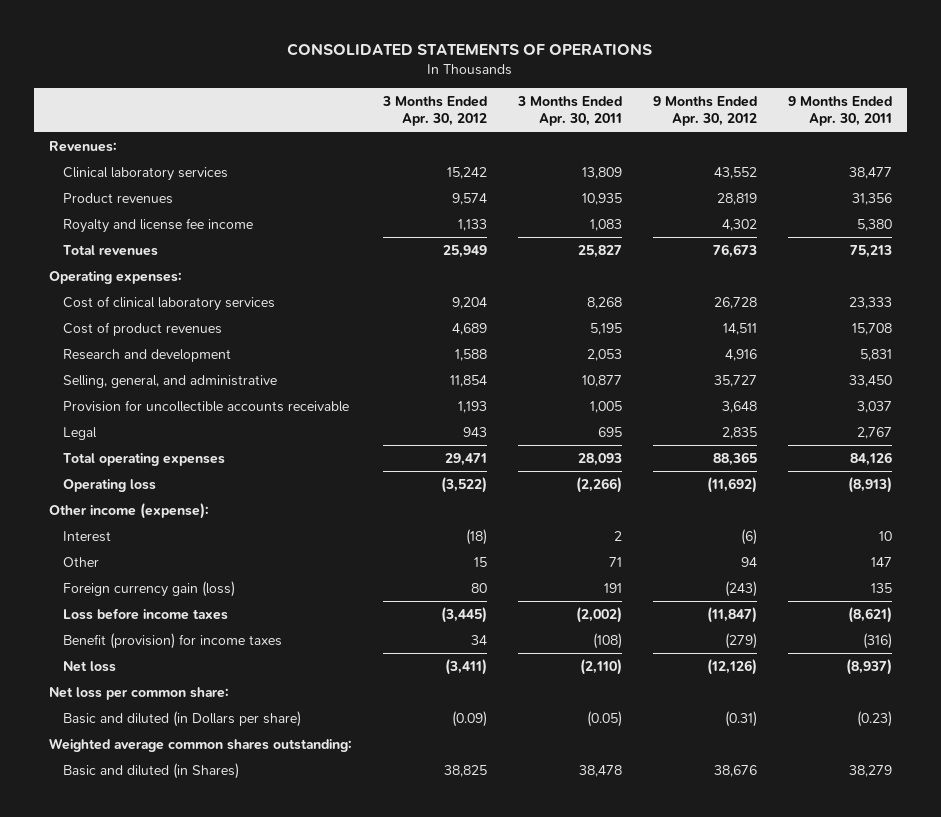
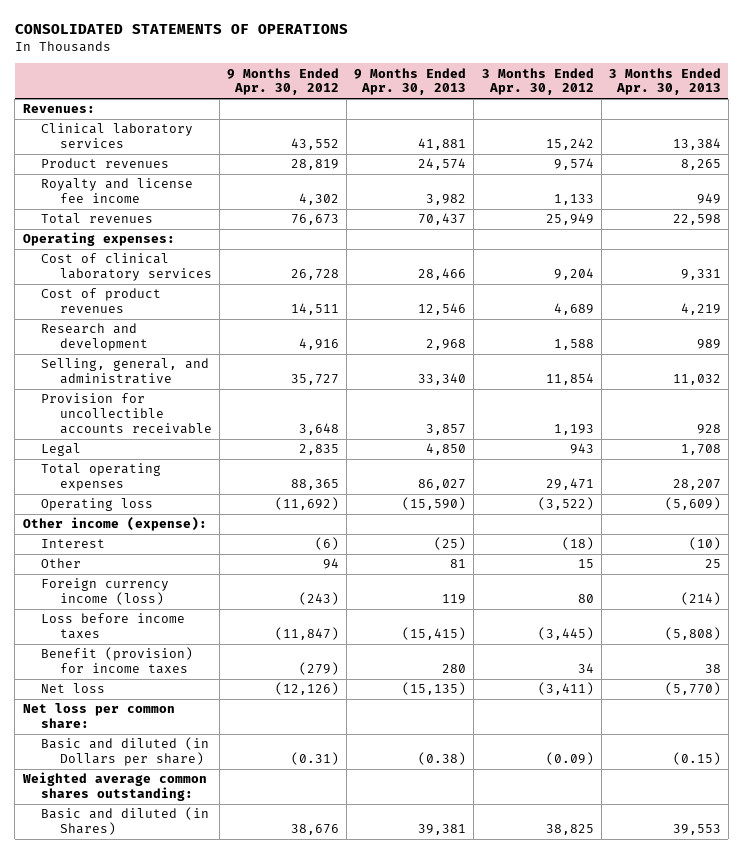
- | 3 Months Ended Apr. 30, 2012 | 3 Months Ended Apr. 30, 2011 | 9 Months Ended Apr. 30, 2012 | 9 Months Ended Apr. 30, 2011
+ | 9 Months Ended Apr. 30, 2012 | 9 Months Ended Apr. 30, 2013 | 3 Months Ended Apr. 30, 2012 | 3 Months Ended Apr. 30, 2013
- Foreign currency gain (loss) | 80 | 191 | (243) | 135
+ Foreign currency income (loss) | (243) | 119 | 80 | (214)

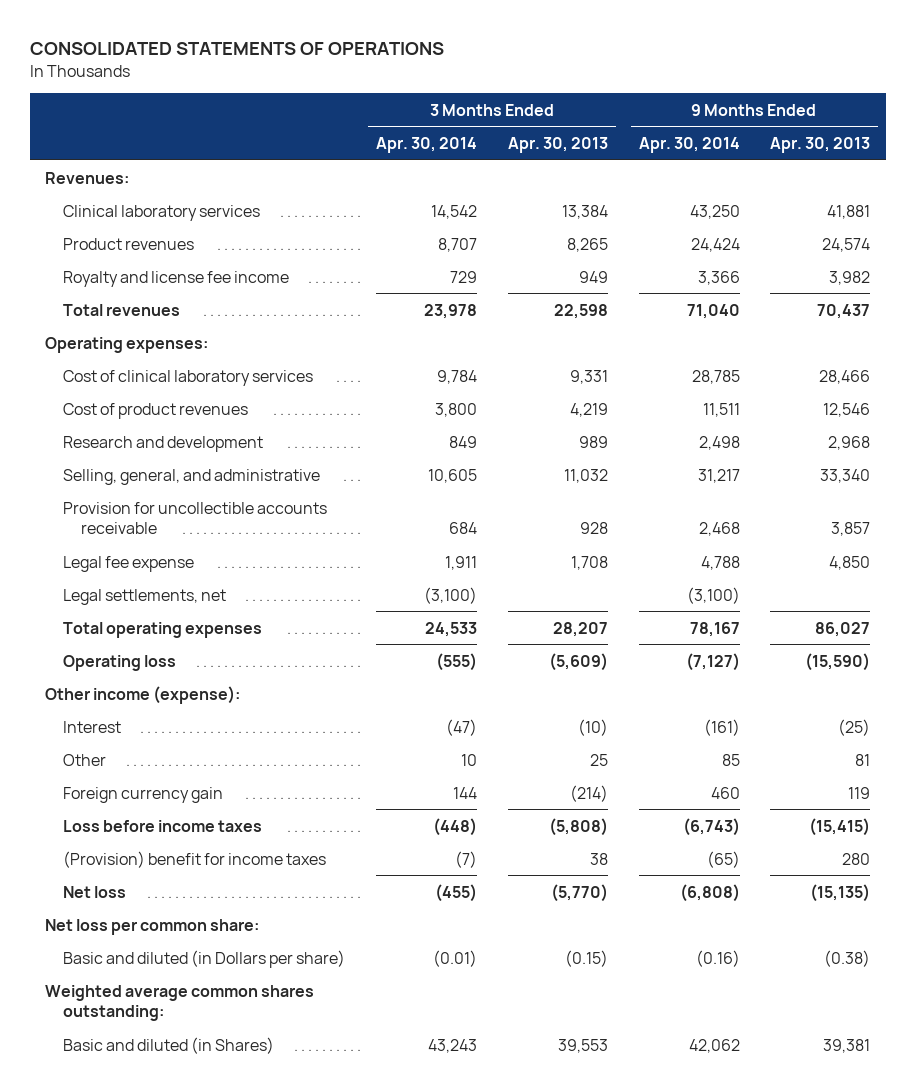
- | 9 Months Ended Apr. 30, 2012 | 9 Months Ended Apr. 30, 2013 | 3 Months Ended Apr. 30, 2012 | 3 Months Ended Apr. 30, 2013
+ | 3 Months Ended Apr. 30, 2014 | 3 Months Ended Apr. 30, 2013 | 9 Months Ended Apr. 30, 2014 | 9 Months Ended Apr. 30, 2013
- Legal | 2,835 | 4,850 | 943 | 1,708
+ Legal fee expense | 1,911 | 1,708 | 4,788 | 4,850
+ Legal settlements, net | (3,100) | | (3,100) |
- Foreign currency income (loss) | (243) | 119 | 80 | (214)
+ Foreign currency gain | 144 | (214) | 460 | 119
- Benefit (provision) for income taxes | (279) | 280 | 34 | 38
+ (Provision) benefit for income taxes | (7) | 38 | (65) | 280

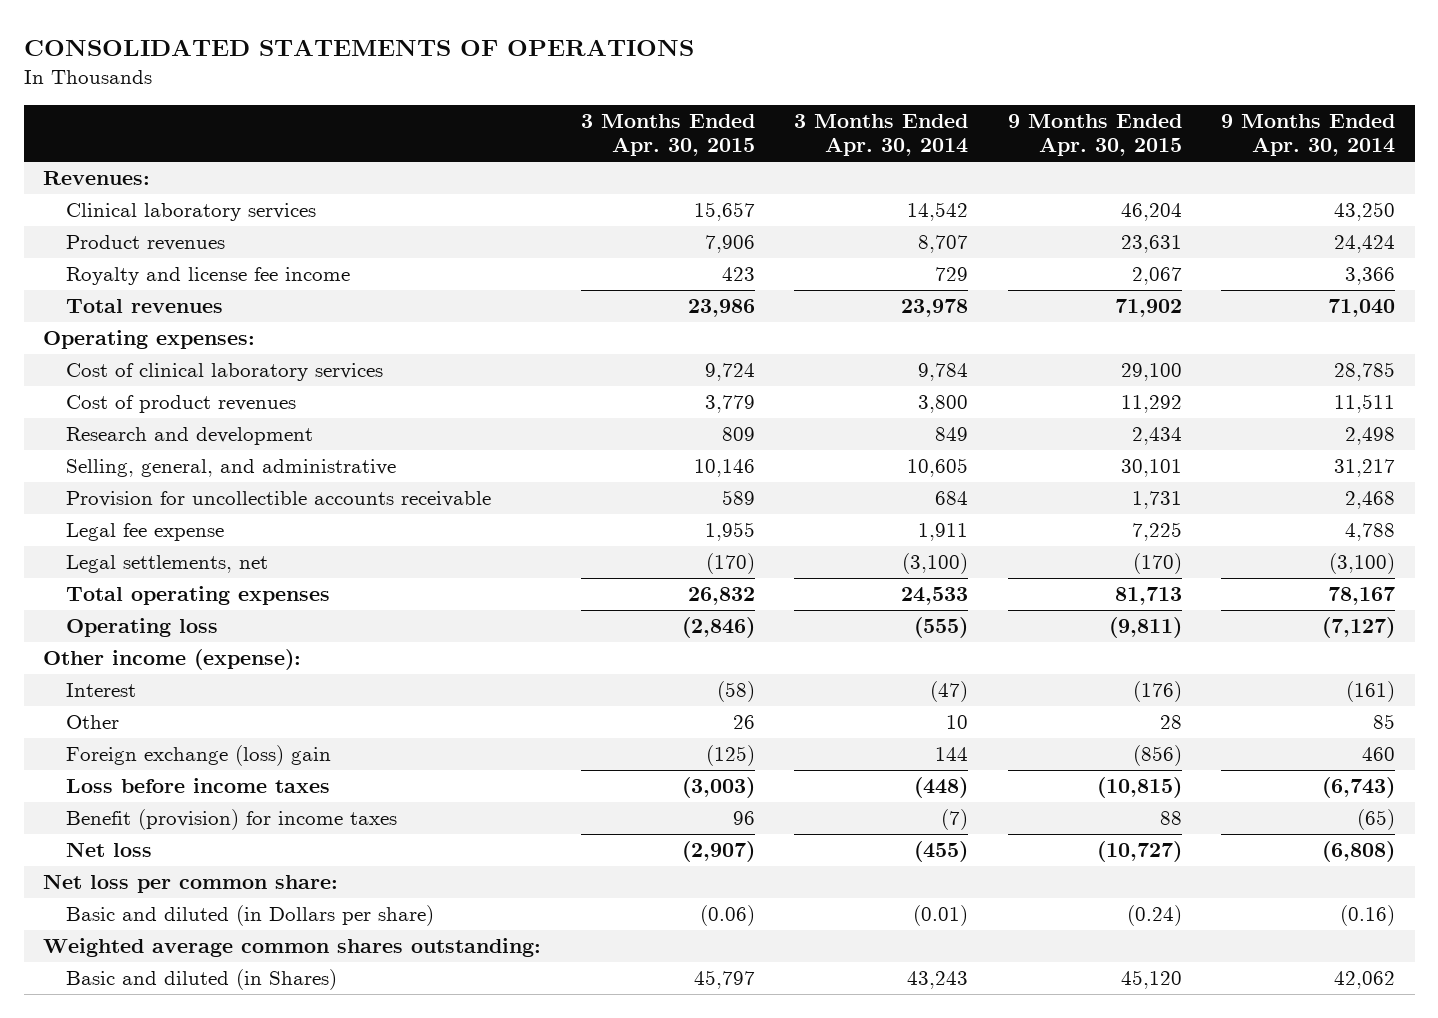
- | 3 Months Ended Apr. 30, 2014 | 3 Months Ended Apr. 30, 2013 | 9 Months Ended Apr. 30, 2014 | 9 Months Ended Apr. 30, 2013
+ | 3 Months Ended Apr. 30, 2015 | 3 Months Ended Apr. 30, 2014 | 9 Months Ended Apr. 30, 2015 | 9 Months Ended Apr. 30, 2014
- Foreign currency gain | 144 | (214) | 460 | 119
+ Foreign exchange (loss) gain | (125) | 144 | (856) | 460
- (Provision) benefit for income taxes | (7) | 38 | (65) | 280
+ Benefit (provision) for income taxes | 96 | (7) | 88 | (65)

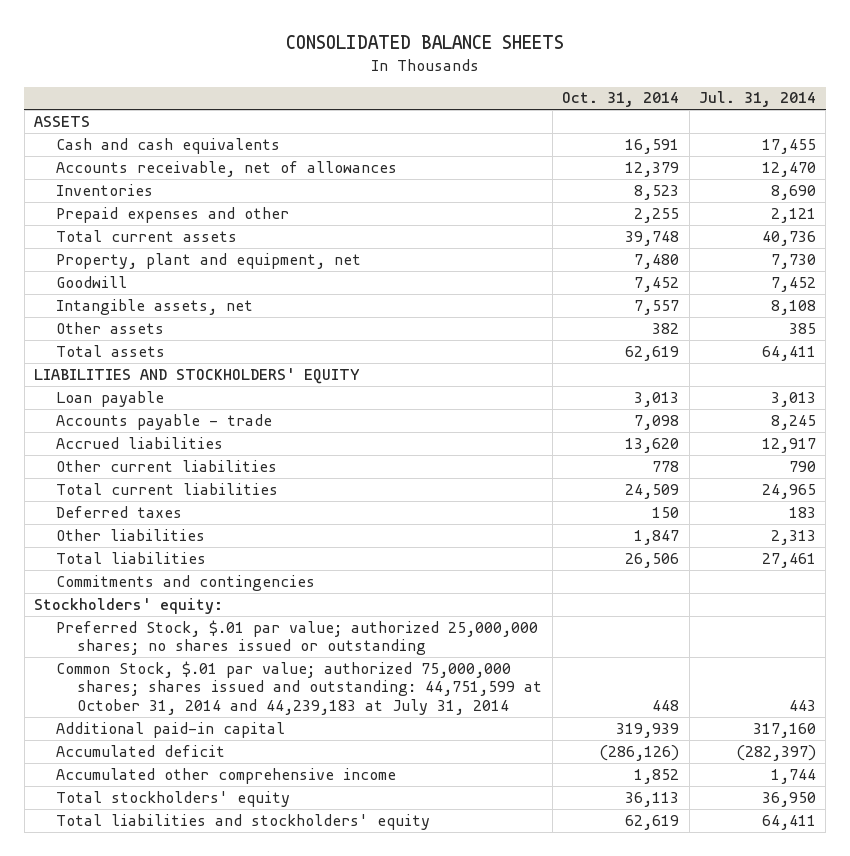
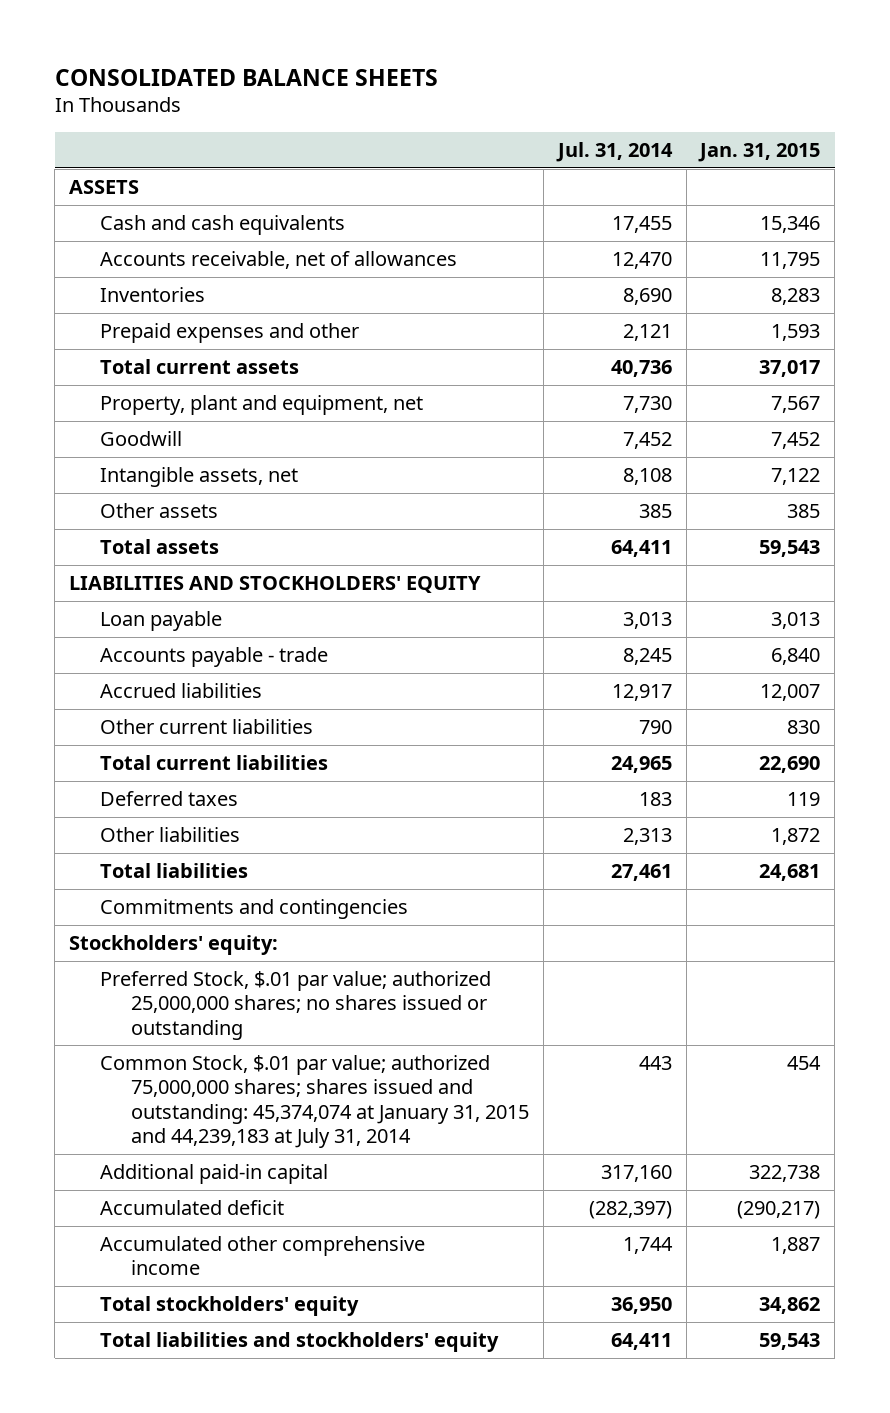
- | Oct. 31, 2014 | Jul. 31, 2014
+ | Jul. 31, 2014 | Jan. 31, 2015
- Common Stock, $.01 par value; authorized 75,000,000 shares; shares issued and outstanding: 44,751,599 at October 31, 2014 and 44,239,183 at July 31, 2014 | 448 | 443
+ Common Stock, $.01 par value; authorized 75,000,000 shares; shares issued and outstanding: 45,374,074 at January 31, 2015 and 44,239,183 at July 31, 2014 | 443 | 454

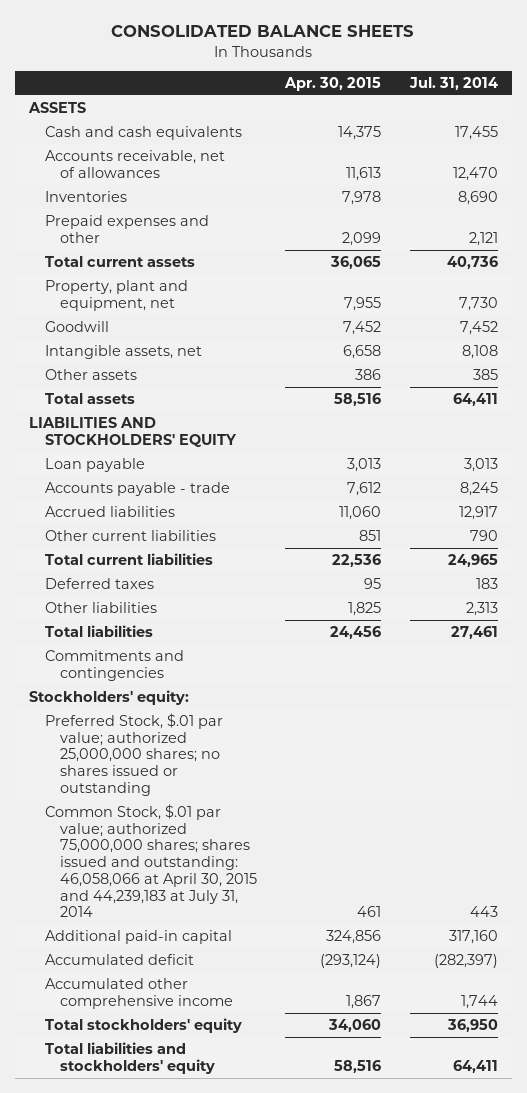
- | Jul. 31, 2014 | Jan. 31, 2015
+ | Apr. 30, 2015 | Jul. 31, 2014
- Common Stock, $.01 par value; authorized 75,000,000 shares; shares issued and outstanding: 45,374,074 at January 31, 2015 and 44,239,183 at July 31, 2014 | 443 | 454
+ Common Stock, $.01 par value; authorized 75,000,000 shares; shares issued and outstanding: 46,058,066 at April 30, 2015 and 44,239,183 at July 31, 2014 | 461 | 443

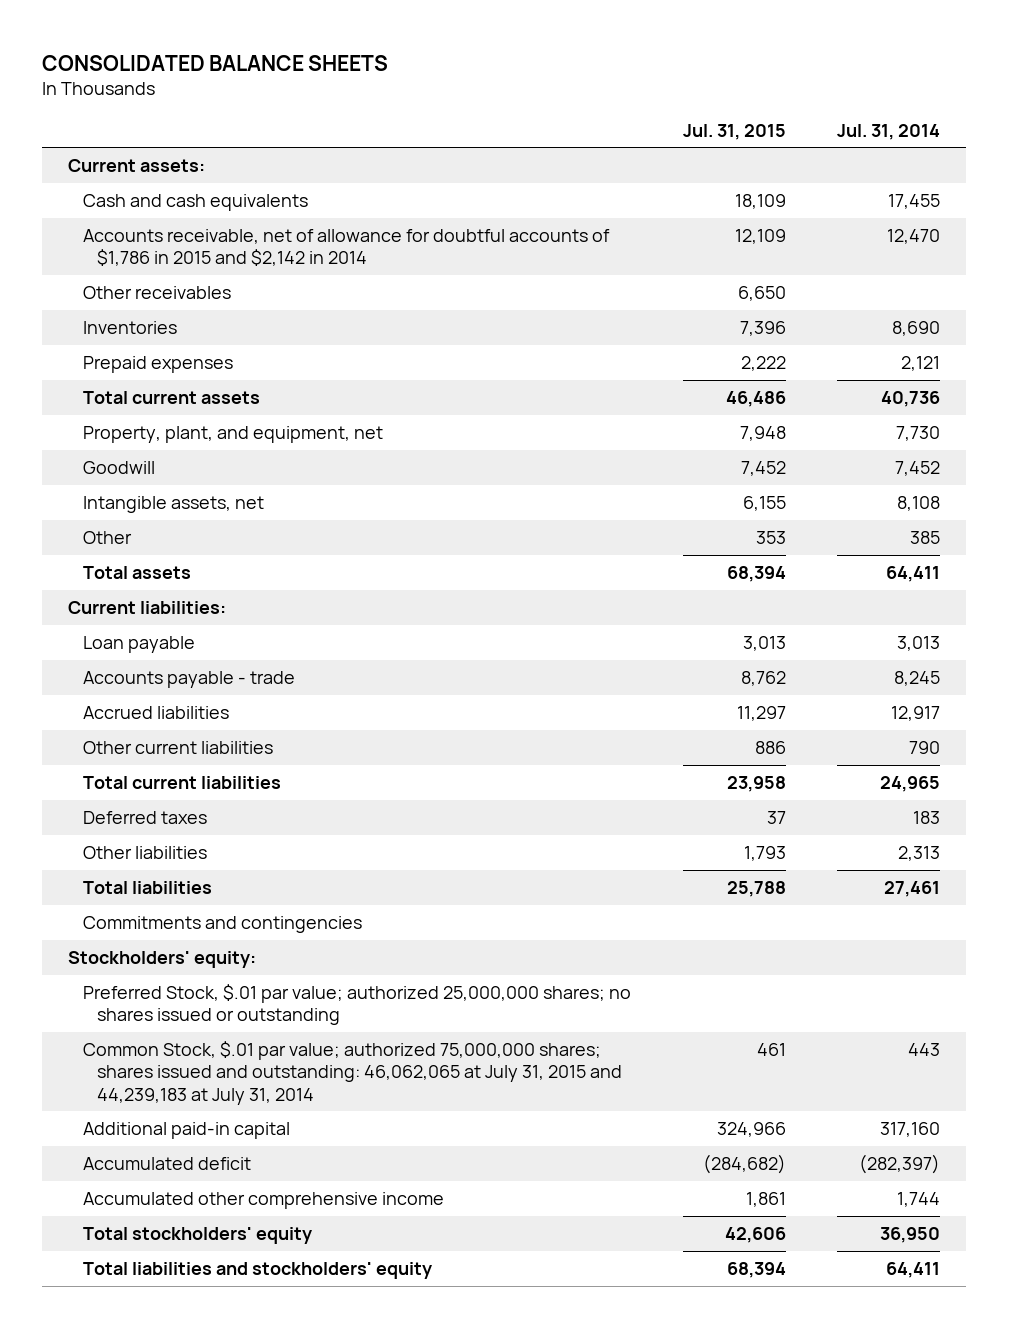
- | Apr. 30, 2015 | Jul. 31, 2014
+ | Jul. 31, 2015 | Jul. 31, 2014
- ASSETS
+ Current assets:
- Accounts receivable, net of allowances | 11,613 | 12,470
+ Accounts receivable, net of allowance for doubtful accounts of $1,786 in 2015 and $2,142 in 2014 | 12,109 | 12,470
+ Other receivables | 6,650 |
- Prepaid expenses and other | 2,099 | 2,121
+ Prepaid expenses | 2,222 | 2,121
- Property, plant and equipment, net | 7,955 | 7,730
+ Property, plant, and equipment, net | 7,948 | 7,730
- Other assets | 386 | 385
+ Other | 353 | 385
- LIABILITIES AND STOCKHOLDERS' EQUITY
+ Current liabilities:
- Common Stock, $.01 par value; authorized 75,000,000 shares; shares issued and outstanding: 46,058,066 at April 30, 2015 and 44,239,183 at July 31, 2014 | 461 | 443
+ Common Stock, $.01 par value; authorized 75,000,000 shares; shares issued and outstanding: 46,062,065 at July 31, 2015 and 44,239,183 at July 31, 2014 | 461 | 443

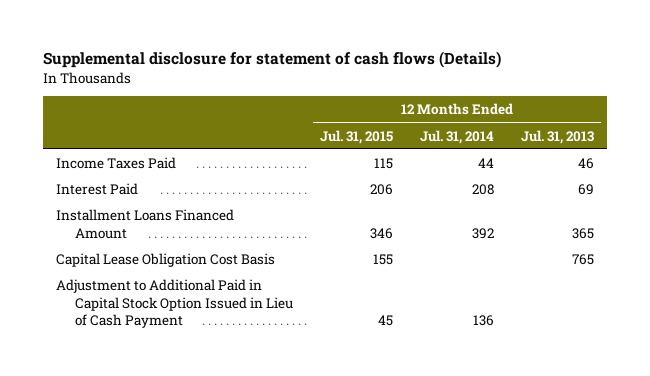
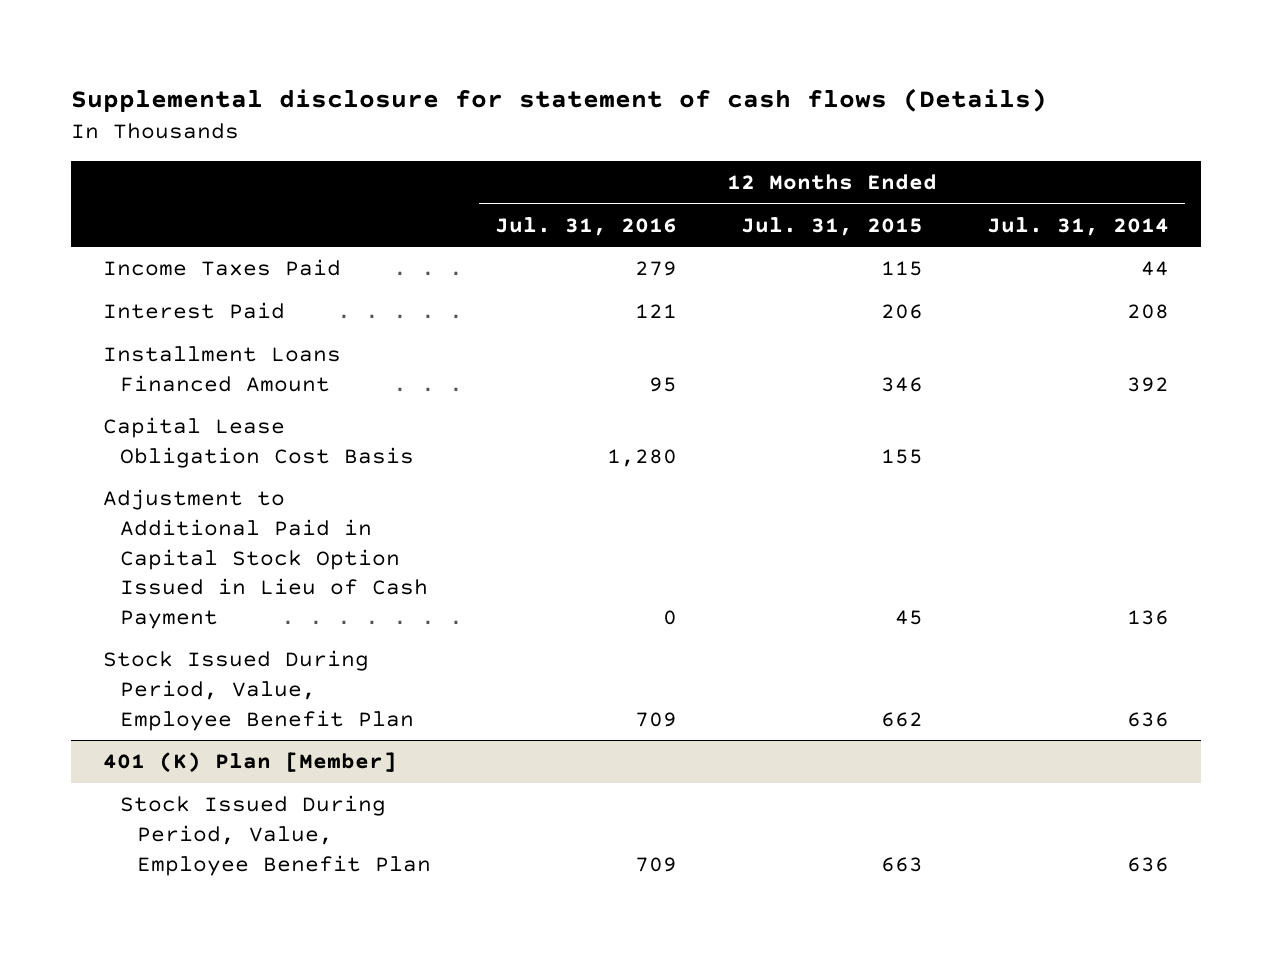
- | 12 Months Ended Jul. 31, 2015 | 12 Months Ended Jul. 31, 2014 | 12 Months Ended Jul. 31, 2013
+ | 12 Months Ended Jul. 31, 2016 | 12 Months Ended Jul. 31, 2015 | 12 Months Ended Jul. 31, 2014
+ Stock Issued During Period, Value, Employee Benefit Plan | 709 | 662 | 636
+ 401 (K) Plan [Member]
+ Stock Issued During Period, Value, Employee Benefit Plan | 709 | 663 | 636

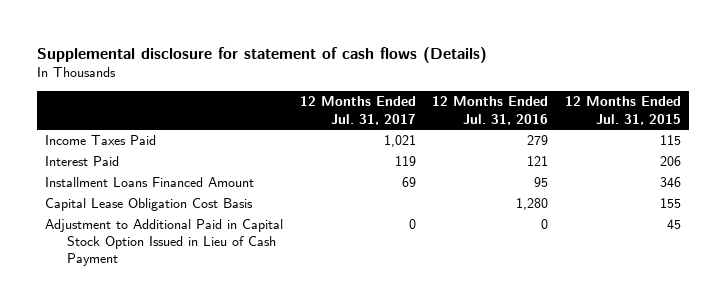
- | 12 Months Ended Jul. 31, 2016 | 12 Months Ended Jul. 31, 2015 | 12 Months Ended Jul. 31, 2014
+ | 12 Months Ended Jul. 31, 2017 | 12 Months Ended Jul. 31, 2016 | 12 Months Ended Jul. 31, 2015
- Stock Issued During Period, Value, Employee Benefit Plan | 709 | 662 | 636
- 401 (K) Plan [Member]
- Stock Issued During Period, Value, Employee Benefit Plan | 709 | 663 | 636

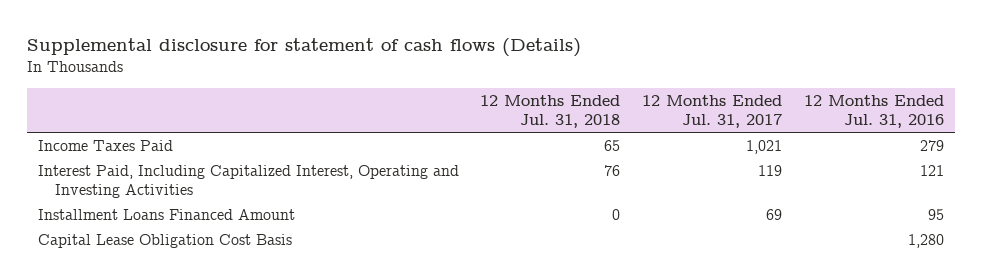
- | 12 Months Ended Jul. 31, 2017 | 12 Months Ended Jul. 31, 2016 | 12 Months Ended Jul. 31, 2015
+ | 12 Months Ended Jul. 31, 2018 | 12 Months Ended Jul. 31, 2017 | 12 Months Ended Jul. 31, 2016
- Interest Paid | 119 | 121 | 206
+ Interest Paid, Including Capitalized Interest, Operating and Investing Activities | 76 | 119 | 121
- Adjustment to Additional Paid in Capital Stock Option Issued in Lieu of Cash Payment | 0 | 0 | 45

